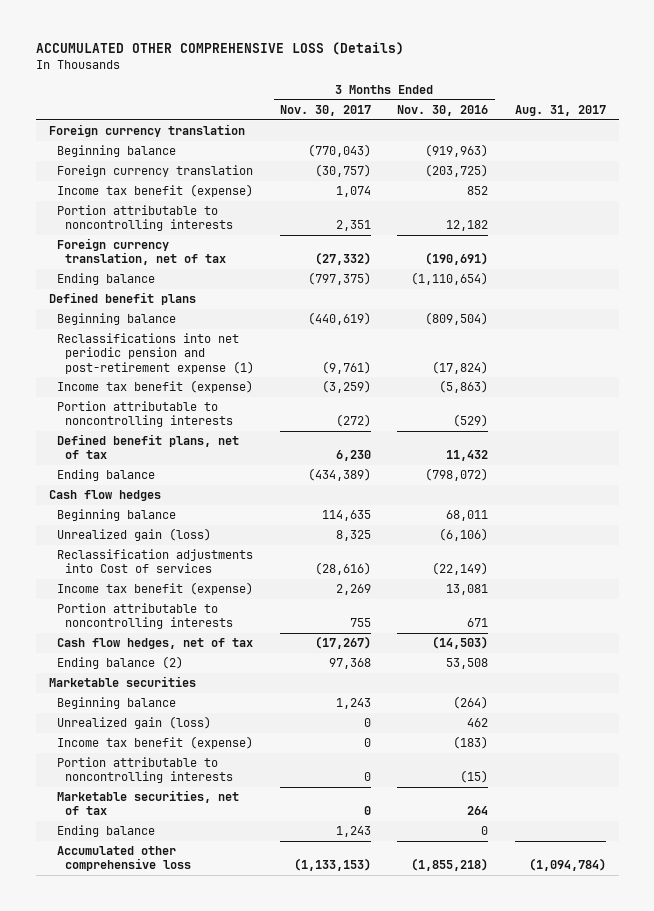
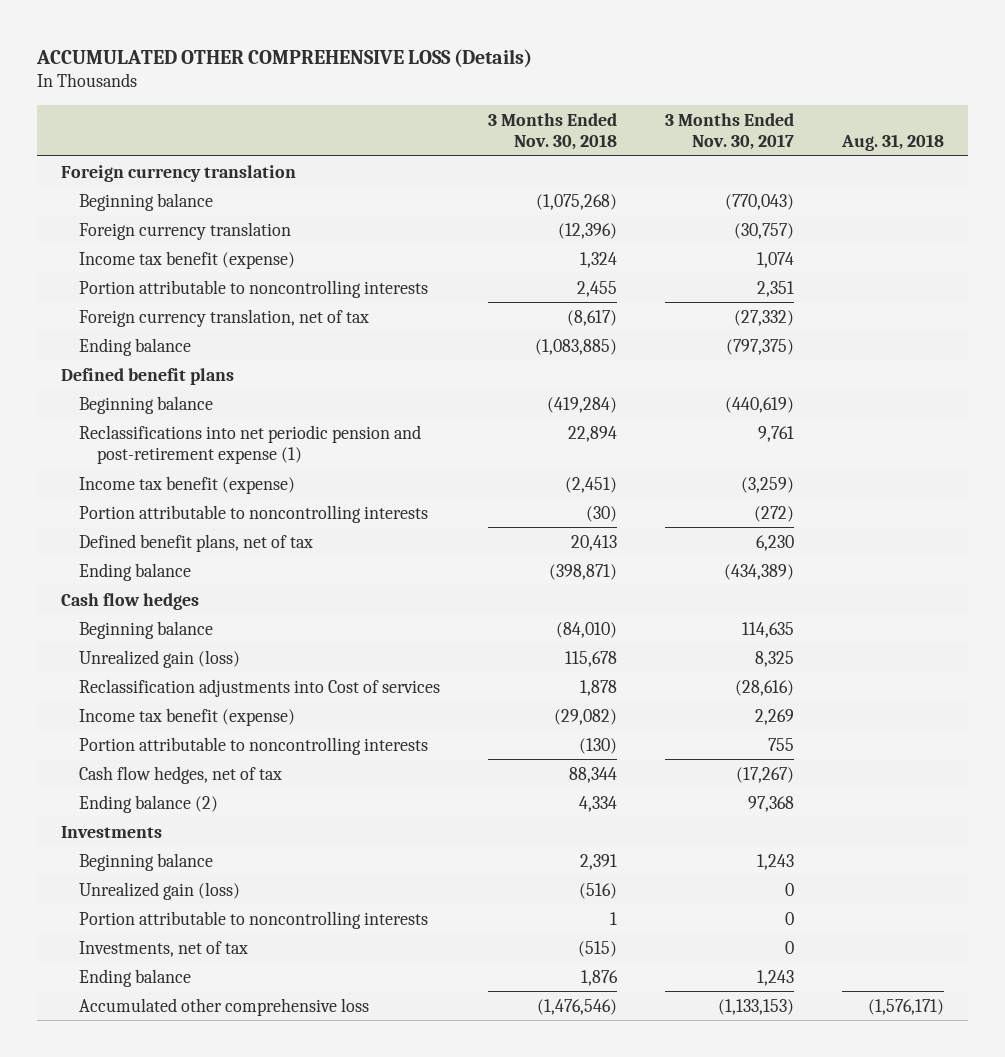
- | 3 Months Ended Nov. 30, 2017 | 3 Months Ended Nov. 30, 2016 | Aug. 31, 2017
+ | 3 Months Ended Nov. 30, 2018 | 3 Months Ended Nov. 30, 2017 | Aug. 31, 2018
- Reclassifications into net periodic pension and post-retirement expense (1) | (9,761) | (17,824) |
+ Reclassifications into net periodic pension and post-retirement expense (1) | 22,894 | 9,761 |
- Marketable securities
+ Investments
- Income tax benefit (expense) | 0 | (183) |
- Marketable securities, net of tax | 0 | 264 |
+ Investments, net of tax | (515) | 0 |

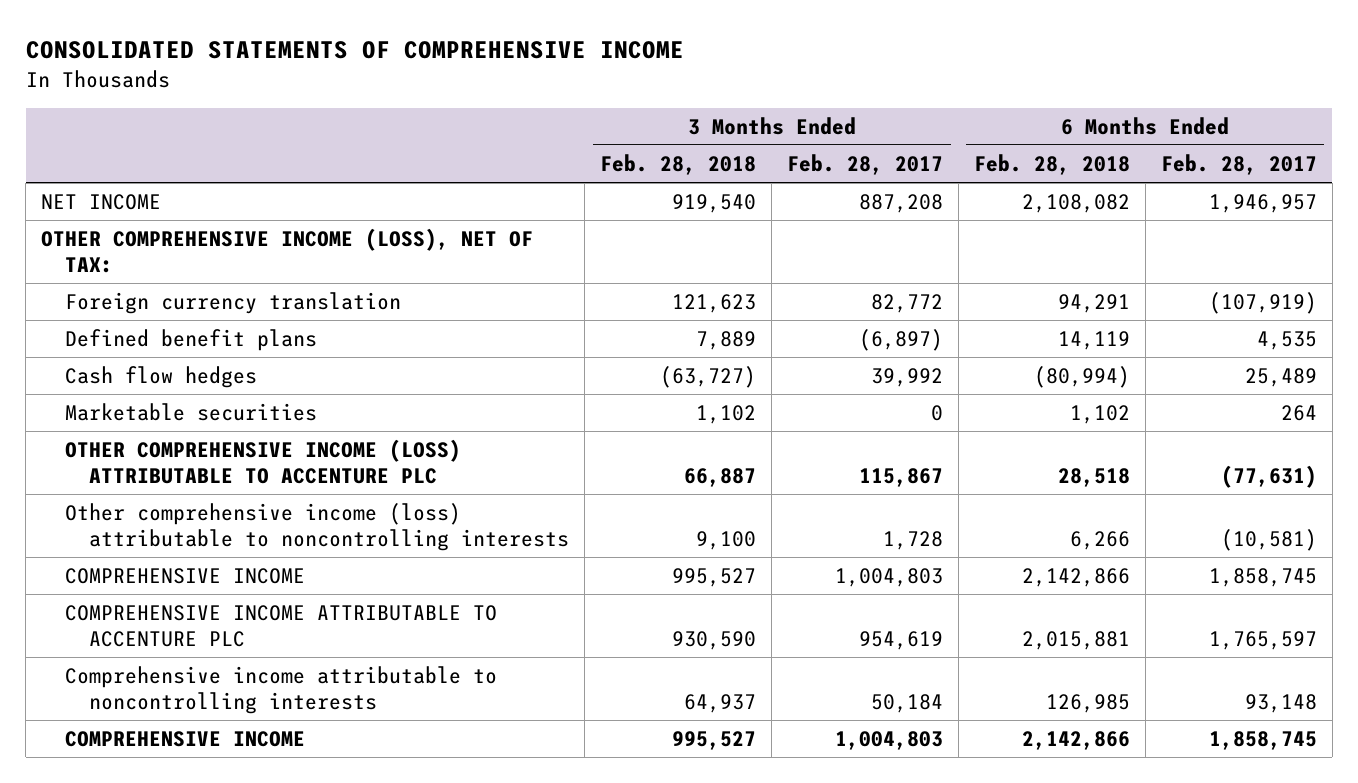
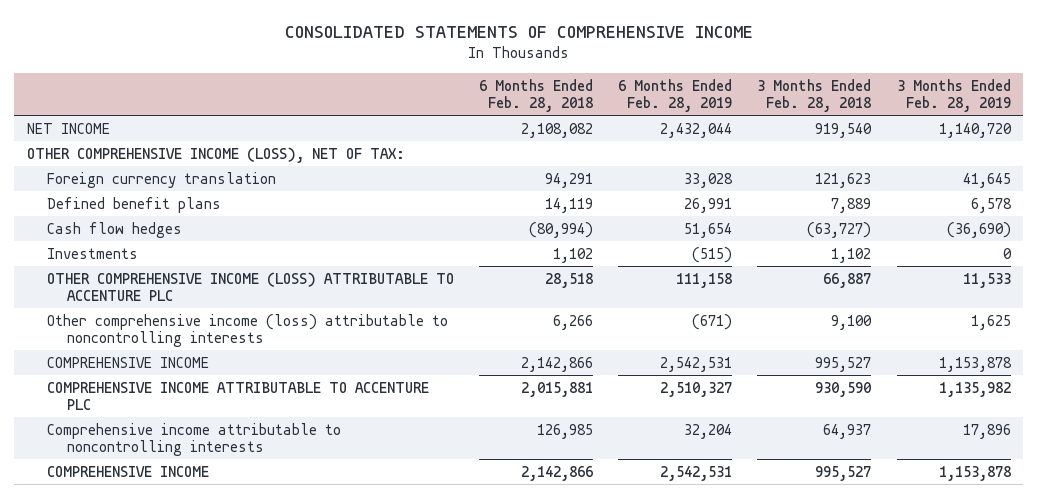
- | 3 Months Ended Feb. 28, 2018 | 3 Months Ended Feb. 28, 2017 | 6 Months Ended Feb. 28, 2018 | 6 Months Ended Feb. 28, 2017
+ | 6 Months Ended Feb. 28, 2018 | 6 Months Ended Feb. 28, 2019 | 3 Months Ended Feb. 28, 2018 | 3 Months Ended Feb. 28, 2019
- Marketable securities | 1,102 | 0 | 1,102 | 264
+ Investments | 1,102 | (515) | 1,102 | 0

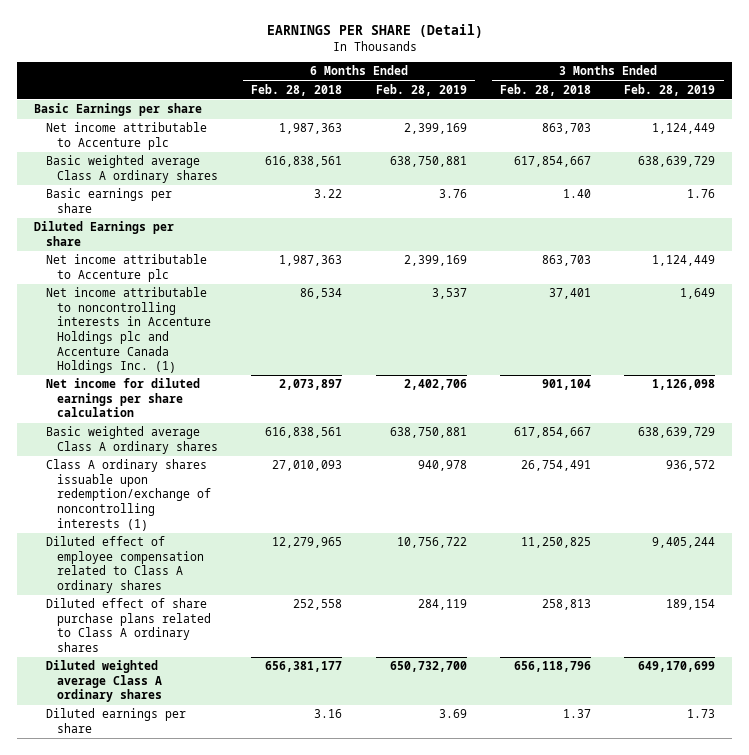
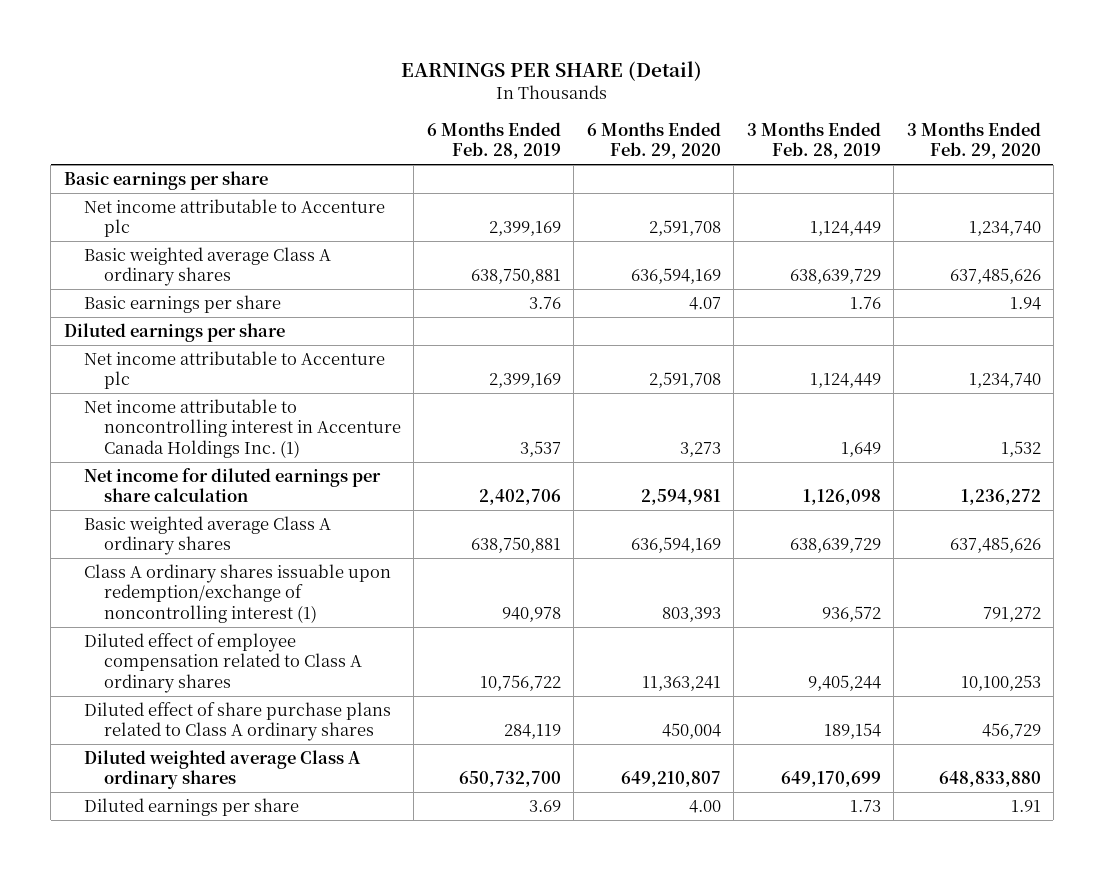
- | 6 Months Ended Feb. 28, 2018 | 6 Months Ended Feb. 28, 2019 | 3 Months Ended Feb. 28, 2018 | 3 Months Ended Feb. 28, 2019
+ | 6 Months Ended Feb. 28, 2019 | 6 Months Ended Feb. 29, 2020 | 3 Months Ended Feb. 28, 2019 | 3 Months Ended Feb. 29, 2020
- Basic Earnings per share
+ Basic earnings per share
- Diluted Earnings per share
+ Diluted earnings per share
- Net income attributable to noncontrolling interests in Accenture Holdings plc and Accenture Canada Holdings Inc. (1) | 86,534 | 3,537 | 37,401 | 1,649
+ Net income attributable to noncontrolling interest in Accenture Canada Holdings Inc. (1) | 3,537 | 3,273 | 1,649 | 1,532
- Class A ordinary shares issuable upon redemption/exchange of noncontrolling interests (1) | 27,010,093 | 940,978 | 26,754,491 | 936,572
+ Class A ordinary shares issuable upon redemption/exchange of noncontrolling interest (1) | 940,978 | 803,393 | 936,572 | 791,272

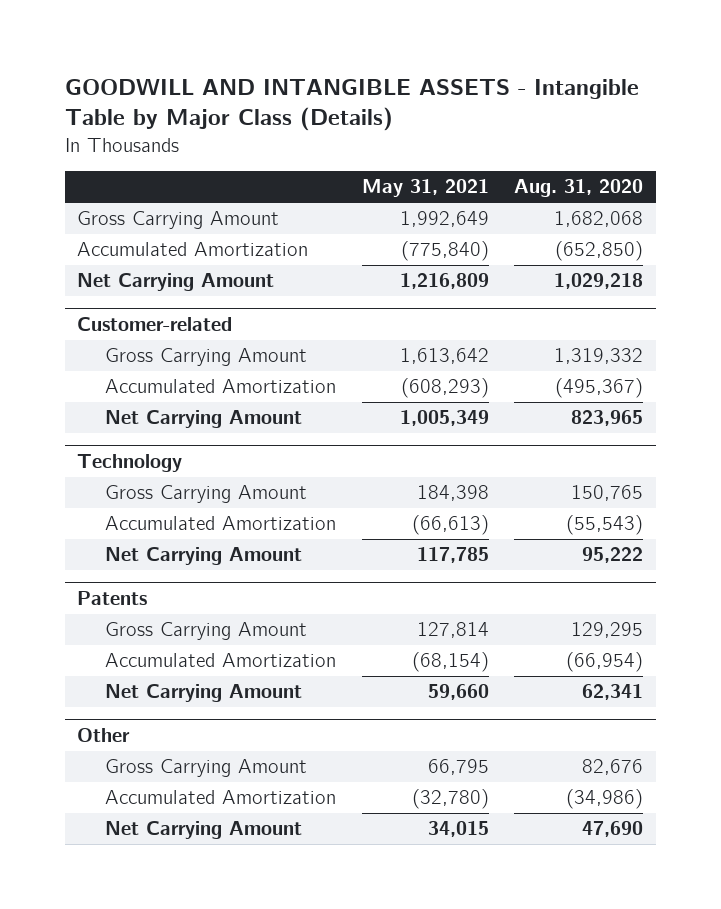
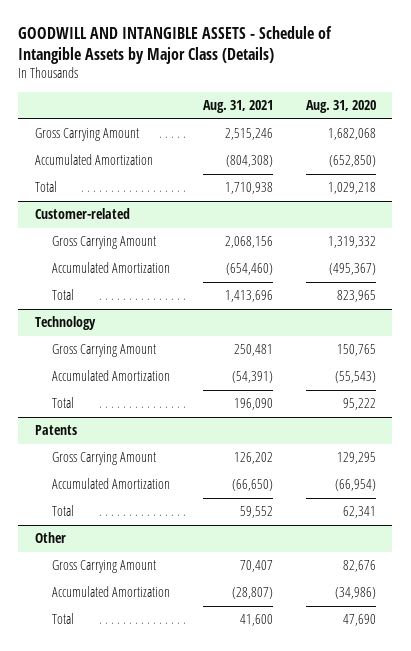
- GOODWILL AND INTANGIBLE ASSETS - Intangible Table by Major Class (Details)
+ GOODWILL AND INTANGIBLE ASSETS - Schedule of Intangible Assets by Major Class (Details)
- | May 31, 2021 | Aug. 31, 2020
+ | Aug. 31, 2021 | Aug. 31, 2020
- Net Carrying Amount | 1,216,809 | 1,029,218
+ Total | 1,710,938 | 1,029,218
@ Customer-related
- Net Carrying Amount | 1,005,349 | 823,965
+ Total | 1,413,696 | 823,965
@ Technology
- Net Carrying Amount | 117,785 | 95,222
+ Total | 196,090 | 95,222
@ Patents
- Net Carrying Amount | 59,660 | 62,341
+ Total | 59,552 | 62,341
@ Other
- Net Carrying Amount | 34,015 | 47,690
+ Total | 41,600 | 47,690

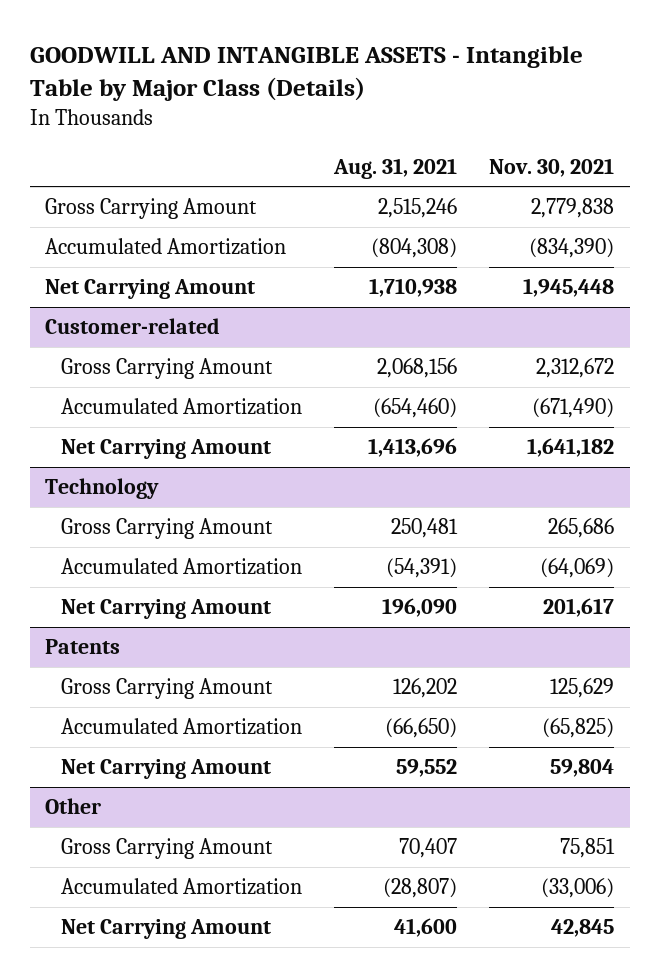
- GOODWILL AND INTANGIBLE ASSETS - Schedule of Intangible Assets by Major Class (Details)
+ GOODWILL AND INTANGIBLE ASSETS - Intangible Table by Major Class (Details)
- | Aug. 31, 2021 | Aug. 31, 2020
+ | Aug. 31, 2021 | Nov. 30, 2021
- Total | 1,710,938 | 1,029,218
+ Net Carrying Amount | 1,710,938 | 1,945,448
@ Customer-related
- Total | 1,413,696 | 823,965
+ Net Carrying Amount | 1,413,696 | 1,641,182
@ Technology
- Total | 196,090 | 95,222
+ Net Carrying Amount | 196,090 | 201,617
@ Patents
- Total | 59,552 | 62,341
+ Net Carrying Amount | 59,552 | 59,804
@ Other
- Total | 41,600 | 47,690
+ Net Carrying Amount | 41,600 | 42,845

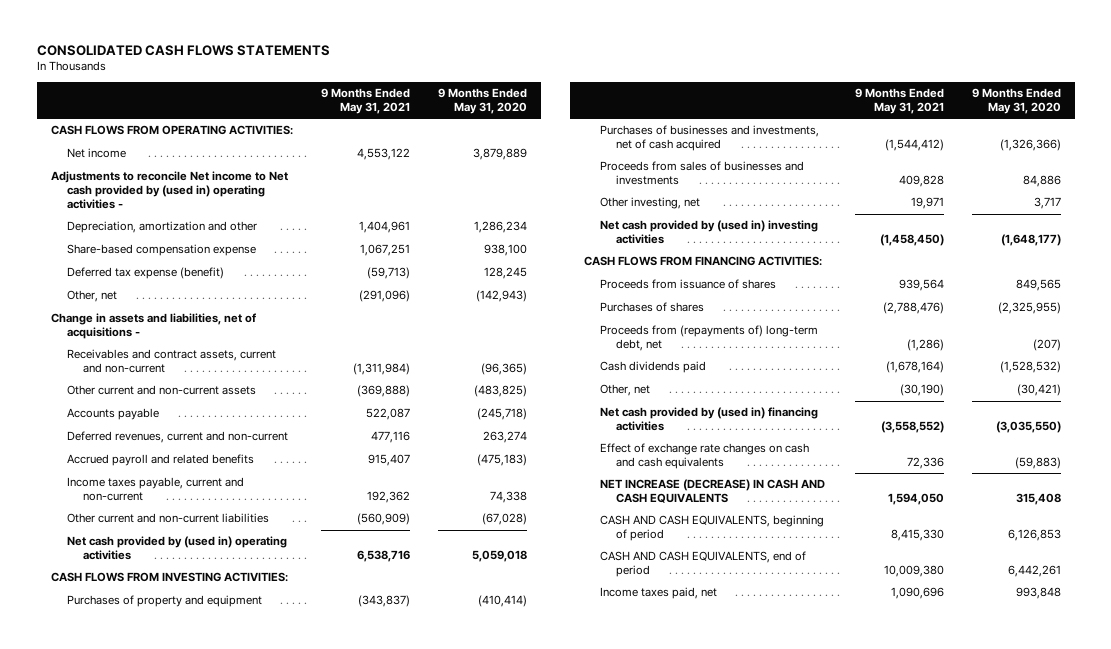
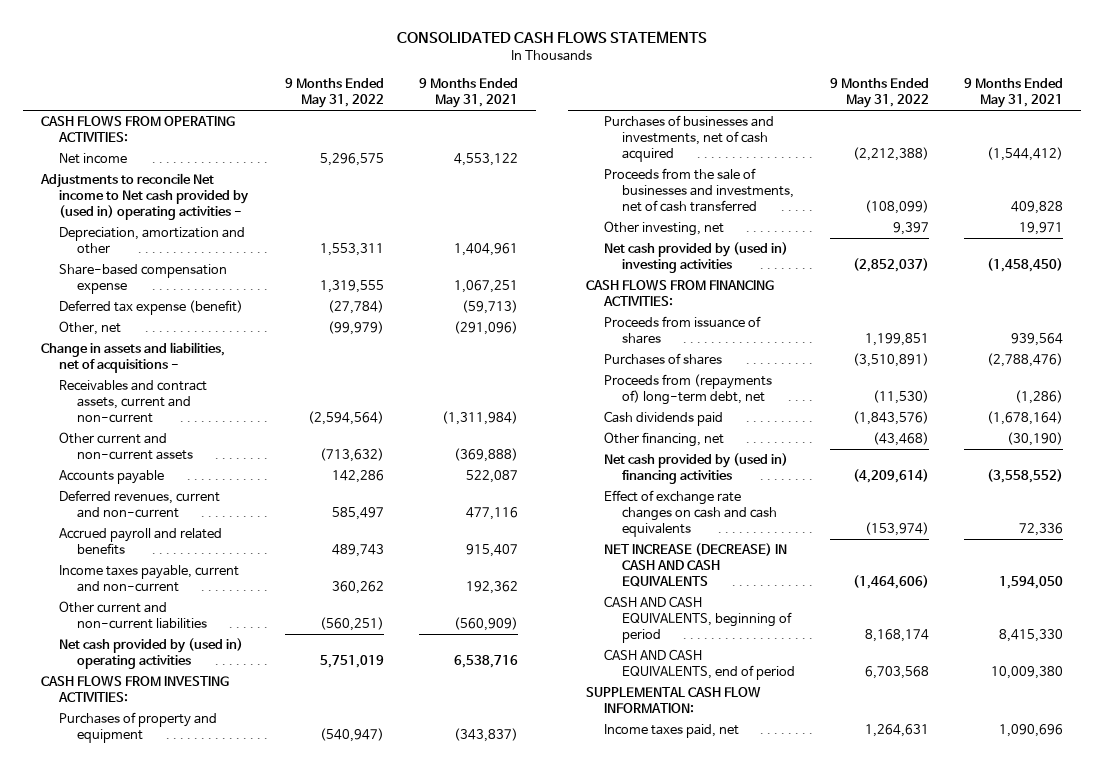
- | 9 Months Ended May 31, 2021 | 9 Months Ended May 31, 2020
+ | 9 Months Ended May 31, 2022 | 9 Months Ended May 31, 2021
- Proceeds from sales of businesses and investments | 409,828 | 84,886
+ Proceeds from the sale of businesses and investments, net of cash transferred | (108,099) | 409,828
- Other, net | (30,190) | (30,421)
+ Other financing, net | (43,468) | (30,190)
+ SUPPLEMENTAL CASH FLOW INFORMATION:

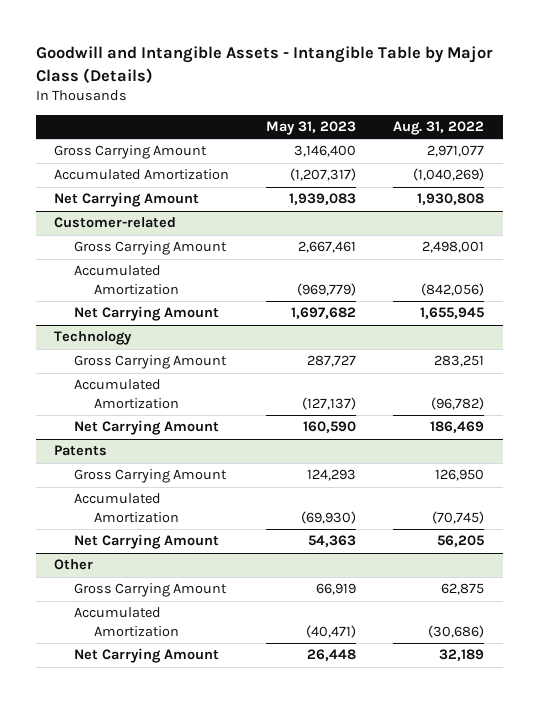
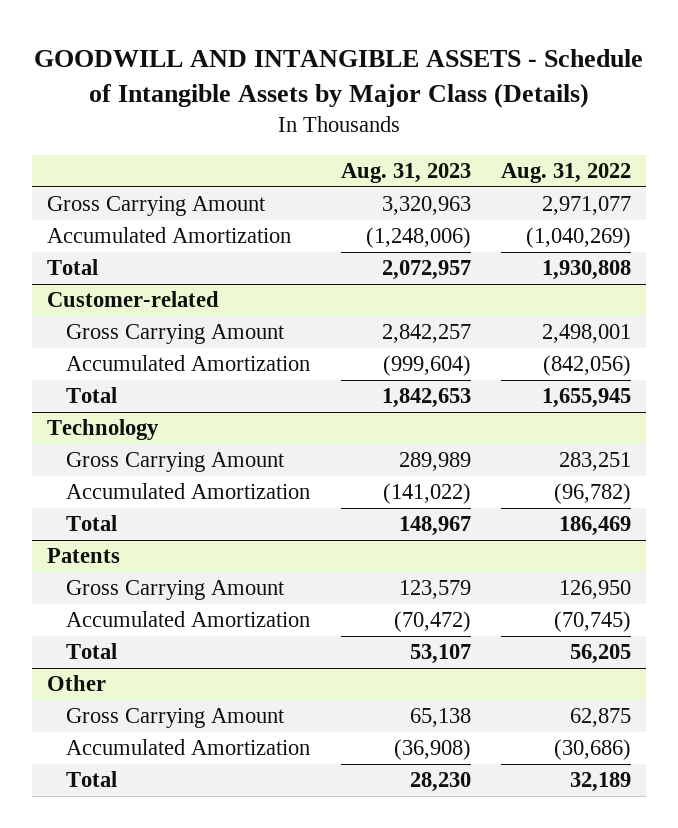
- Goodwill and Intangible Assets - Intangible Table by Major Class (Details)
+ GOODWILL AND INTANGIBLE ASSETS - Schedule of Intangible Assets by Major Class (Details)
- | May 31, 2023 | Aug. 31, 2022
+ | Aug. 31, 2023 | Aug. 31, 2022
- Net Carrying Amount | 1,939,083 | 1,930,808
+ Total | 2,072,957 | 1,930,808
@ Customer-related
- Net Carrying Amount | 1,697,682 | 1,655,945
+ Total | 1,842,653 | 1,655,945
@ Technology
- Net Carrying Amount | 160,590 | 186,469
+ Total | 148,967 | 186,469
@ Patents
- Net Carrying Amount | 54,363 | 56,205
+ Total | 53,107 | 56,205
@ Other
- Net Carrying Amount | 26,448 | 32,189
+ Total | 28,230 | 32,189

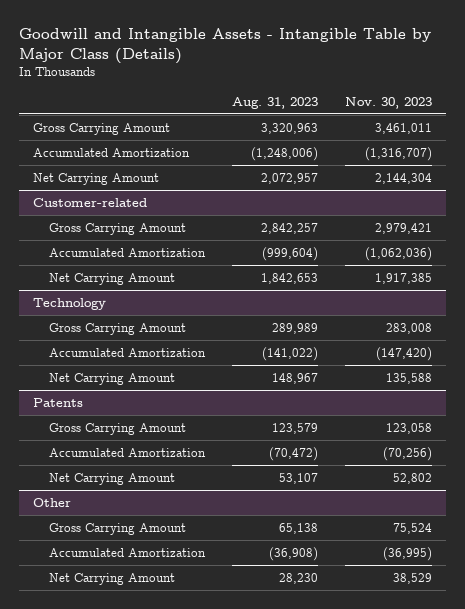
- GOODWILL AND INTANGIBLE ASSETS - Schedule of Intangible Assets by Major Class (Details)
+ Goodwill and Intangible Assets - Intangible Table by Major Class (Details)
- | Aug. 31, 2023 | Aug. 31, 2022
+ | Aug. 31, 2023 | Nov. 30, 2023
- Total | 2,072,957 | 1,930,808
+ Net Carrying Amount | 2,072,957 | 2,144,304
@ Customer-related
- Total | 1,842,653 | 1,655,945
+ Net Carrying Amount | 1,842,653 | 1,917,385
@ Technology
- Total | 148,967 | 186,469
+ Net Carrying Amount | 148,967 | 135,588
@ Patents
- Total | 53,107 | 56,205
+ Net Carrying Amount | 53,107 | 52,802
@ Other
- Total | 28,230 | 32,189
+ Net Carrying Amount | 28,230 | 38,529

